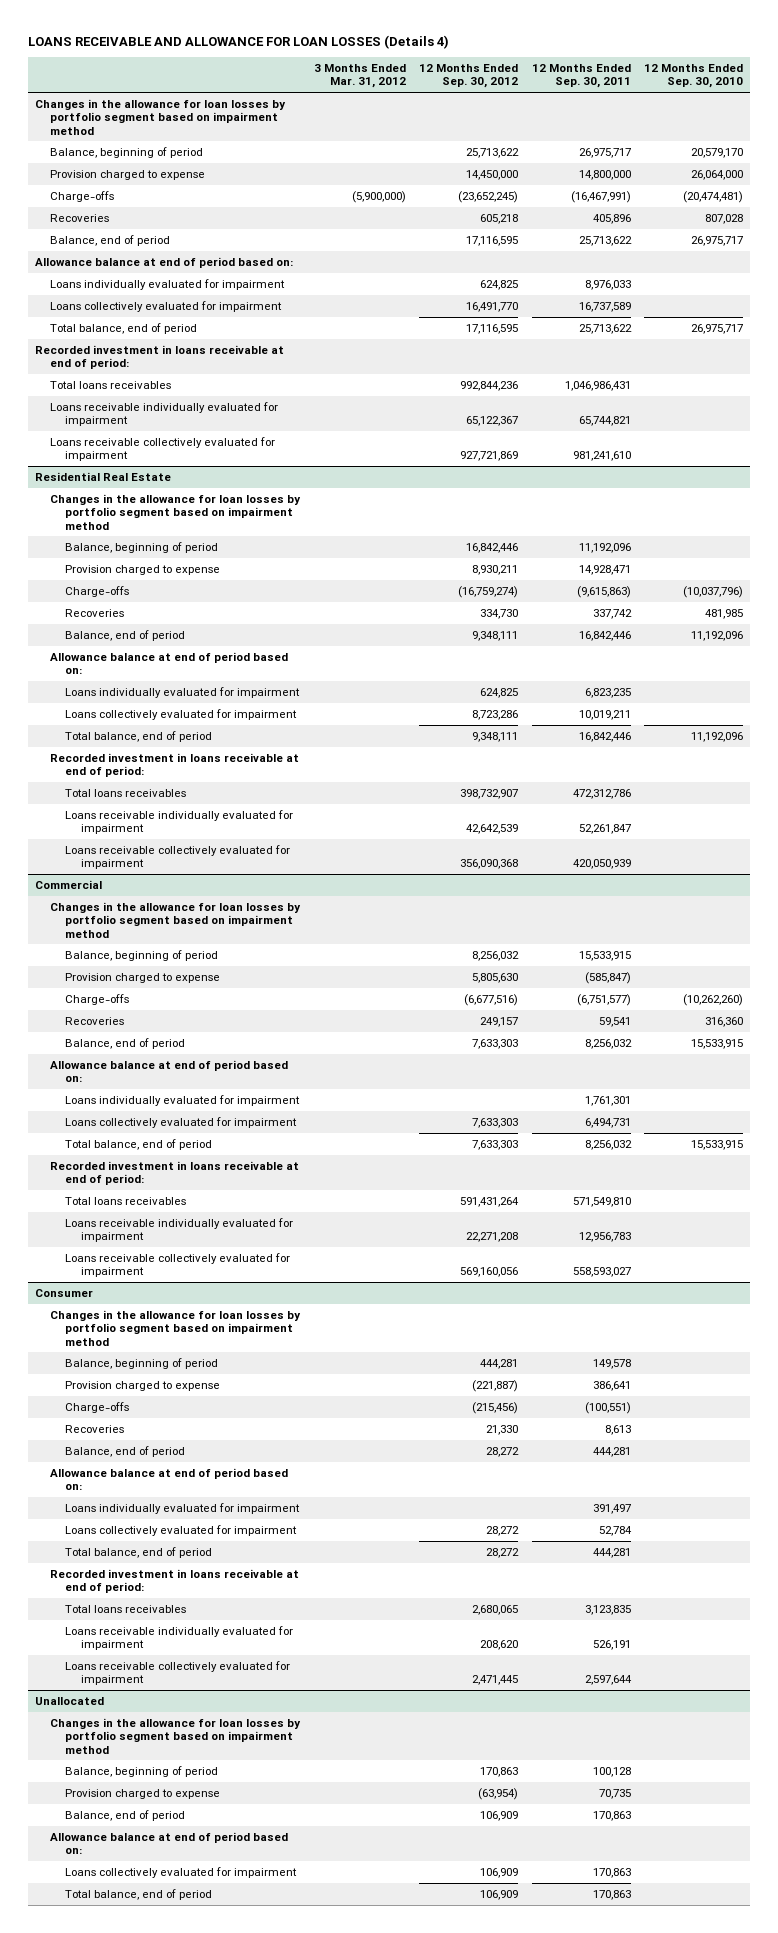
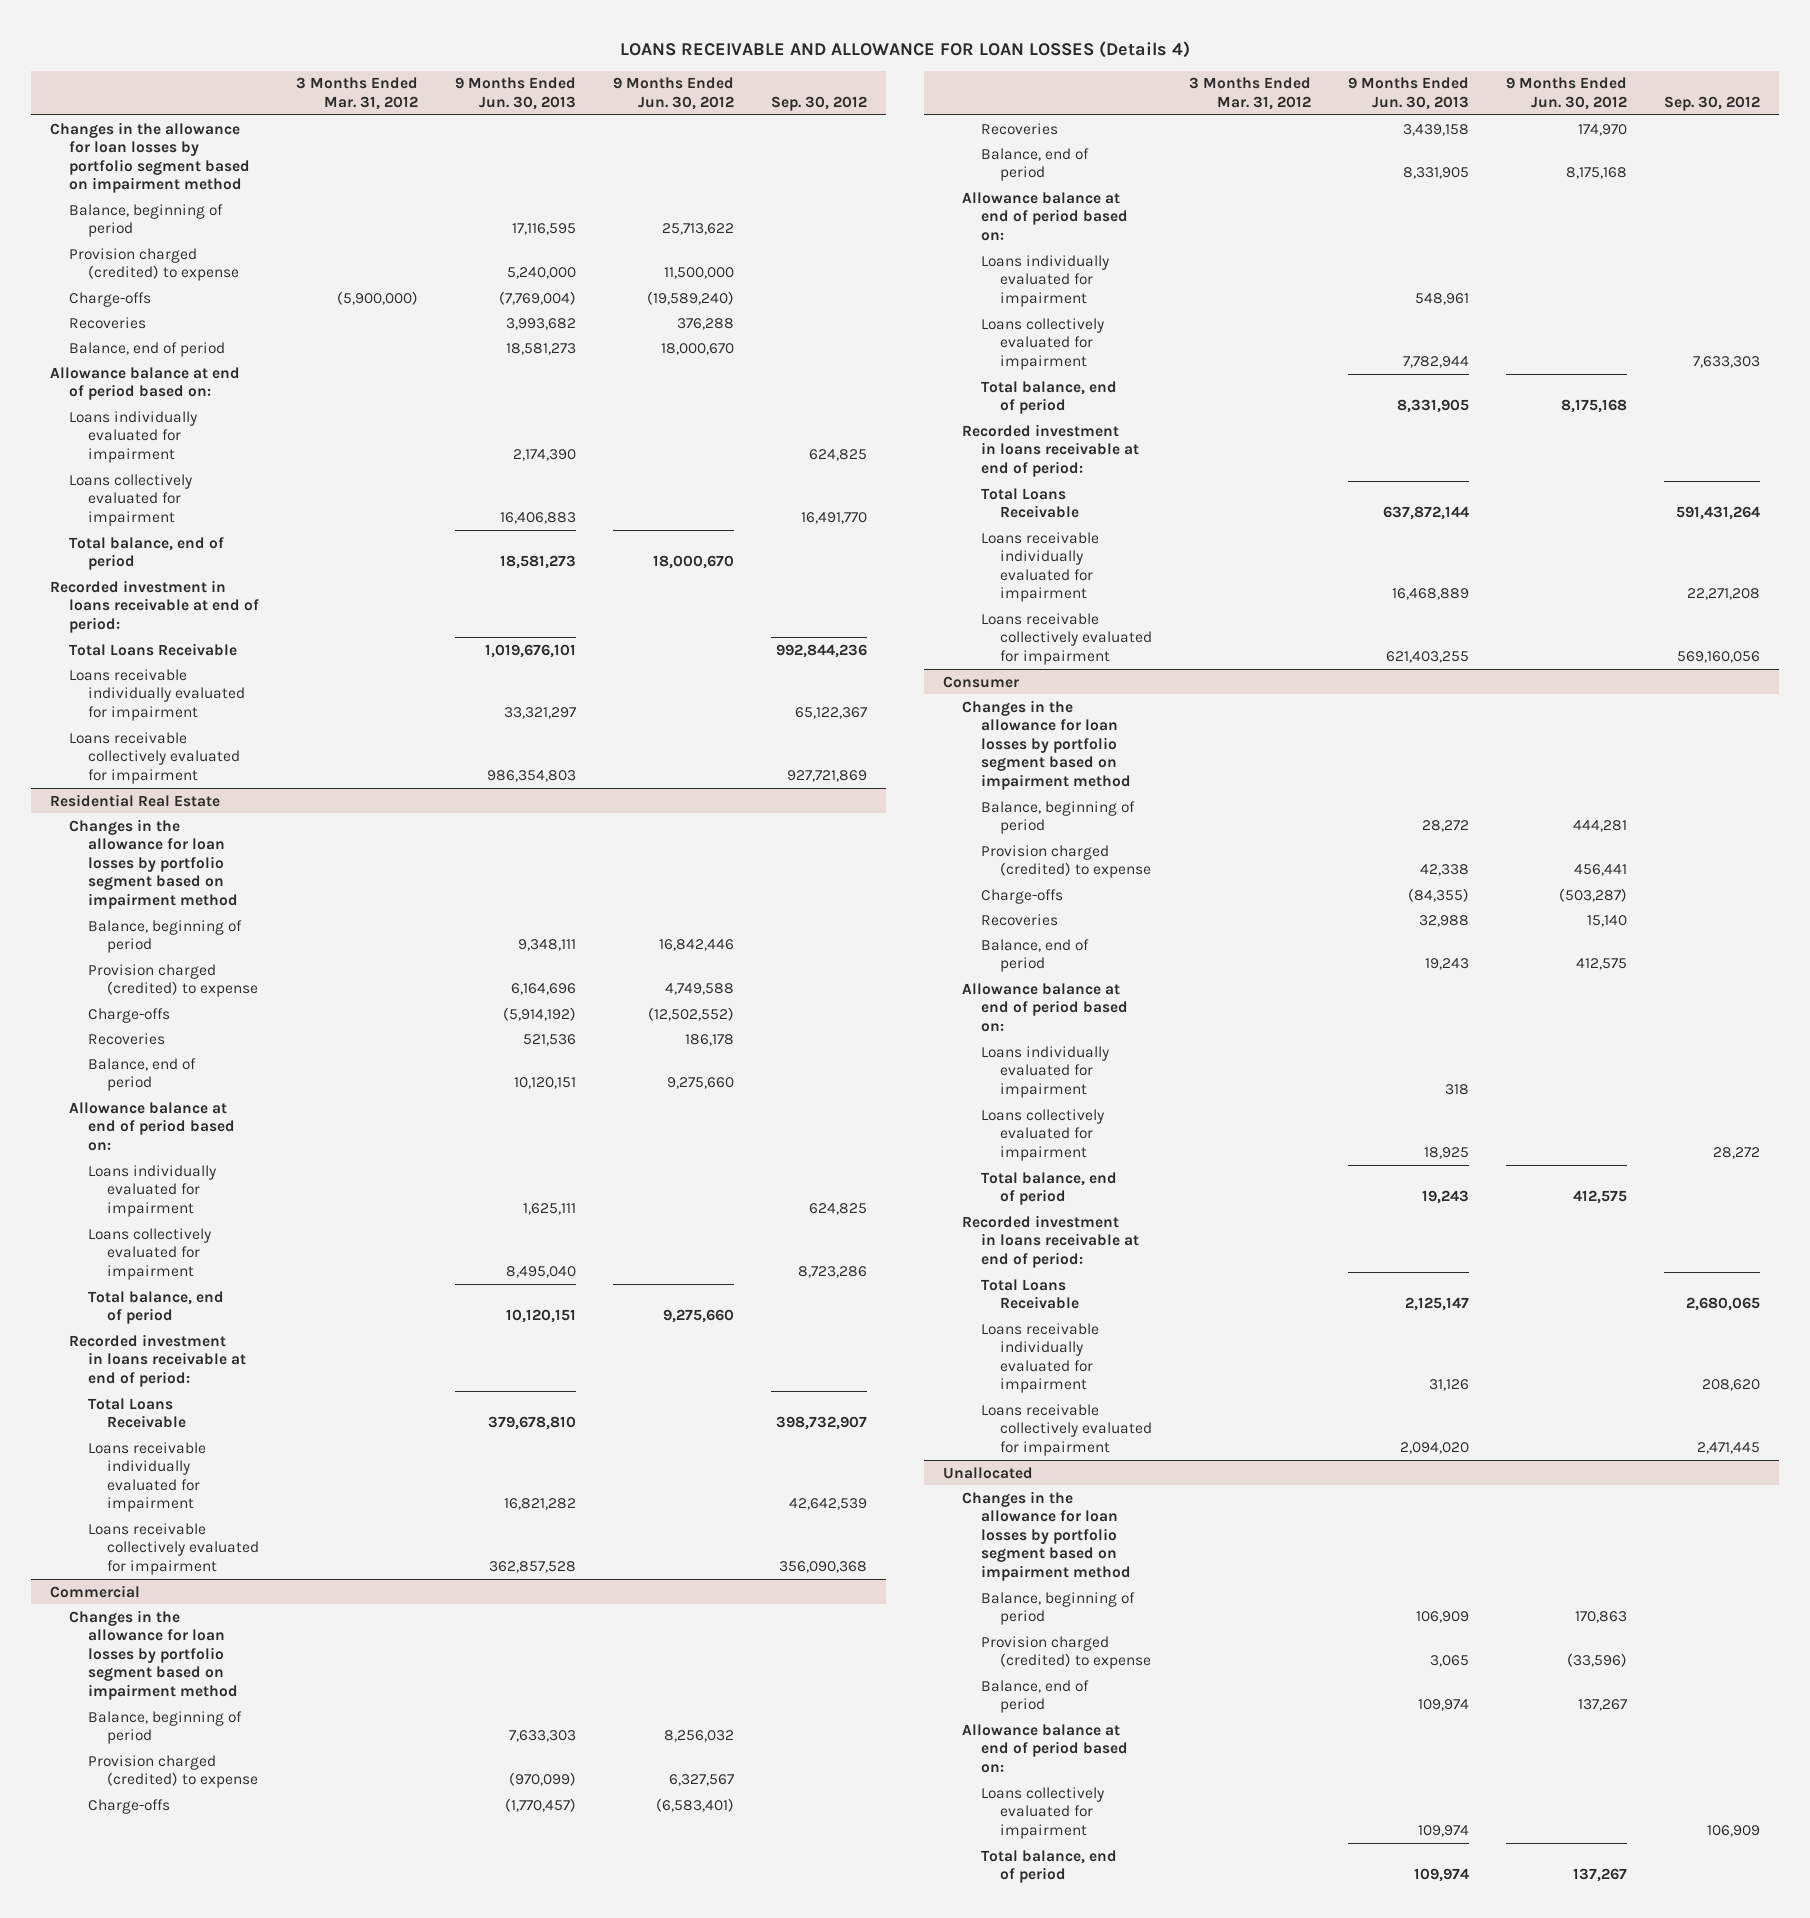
- | 3 Months Ended Mar. 31, 2012 | 12 Months Ended Sep. 30, 2012 | 12 Months Ended Sep. 30, 2011 | 12 Months Ended Sep. 30, 2010
+ | 3 Months Ended Mar. 31, 2012 | 9 Months Ended Jun. 30, 2013 | 9 Months Ended Jun. 30, 2012 | Sep. 30, 2012
- Provision charged to expense | | 14,450,000 | 14,800,000 | 26,064,000
+ Provision charged (credited) to expense | | 5,240,000 | 11,500,000 |
- Total loans receivables | | 992,844,236 | 1,046,986,431 |
+ Total Loans Receivable | | 1,019,676,101 | | 992,844,236
@ Residential Real Estate
- Provision charged to expense | | 8,930,211 | 14,928,471 |
+ Provision charged (credited) to expense | | 6,164,696 | 4,749,588 |
- Total loans receivables | | 398,732,907 | 472,312,786 |
+ Total Loans Receivable | | 379,678,810 | | 398,732,907
@ Commercial
- Provision charged to expense | | 5,805,630 | (585,847) |
+ Provision charged (credited) to expense | | (970,099) | 6,327,567 |
- Total loans receivables | | 591,431,264 | 571,549,810 |
+ Total Loans Receivable | | 637,872,144 | | 591,431,264
@ Consumer
- Provision charged to expense | | (221,887) | 386,641 |
+ Provision charged (credited) to expense | | 42,338 | 456,441 |
- Total loans receivables | | 2,680,065 | 3,123,835 |
+ Total Loans Receivable | | 2,125,147 | | 2,680,065
@ Unallocated
- Provision charged to expense | | (63,954) | 70,735 |
+ Provision charged (credited) to expense | | 3,065 | (33,596) |

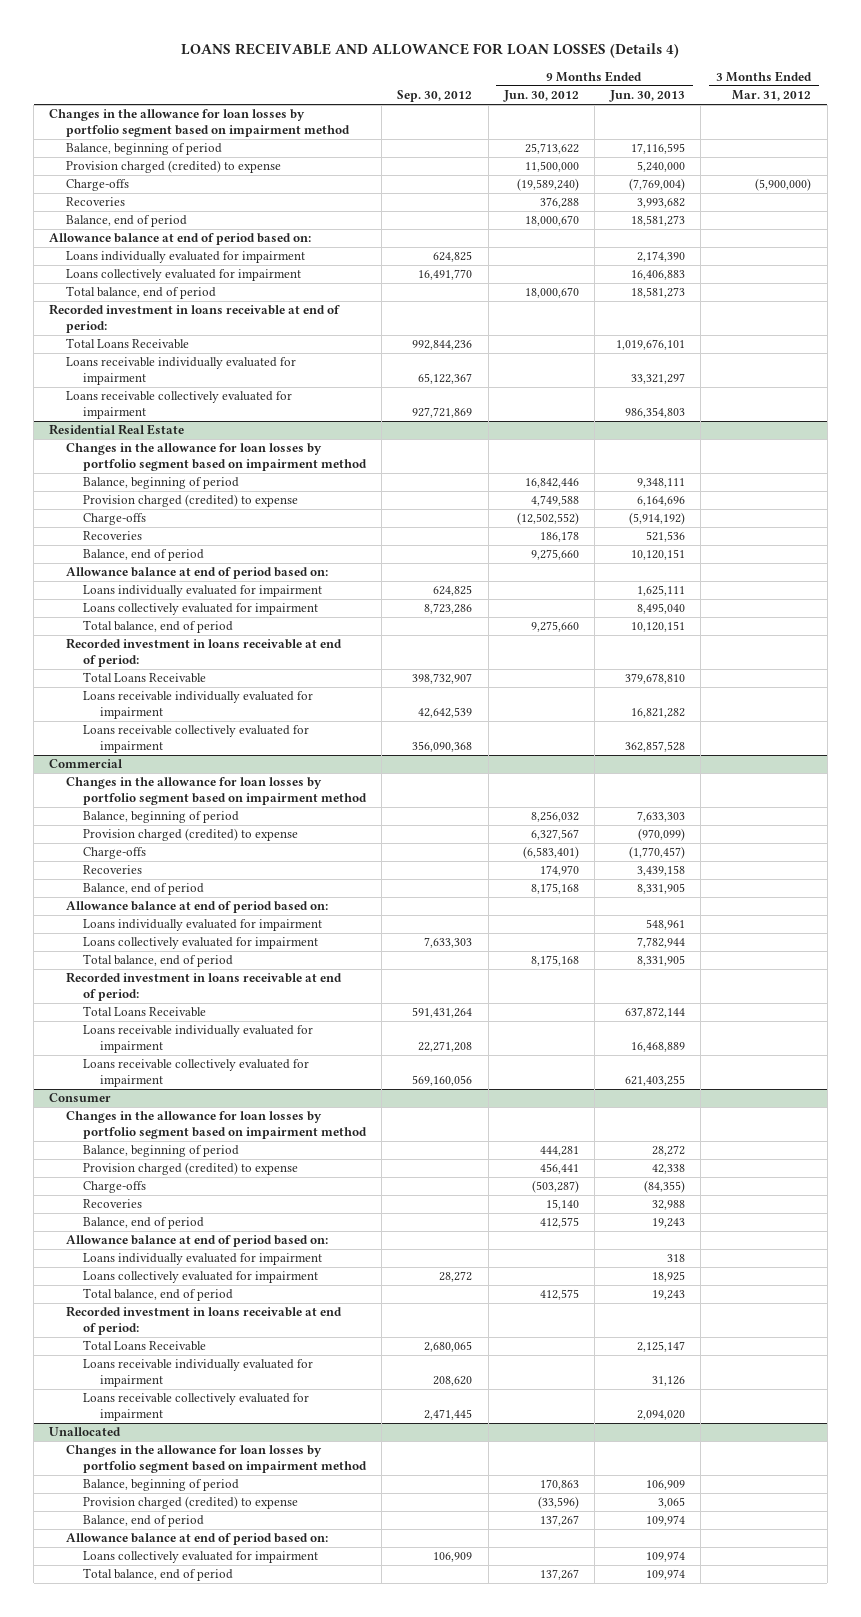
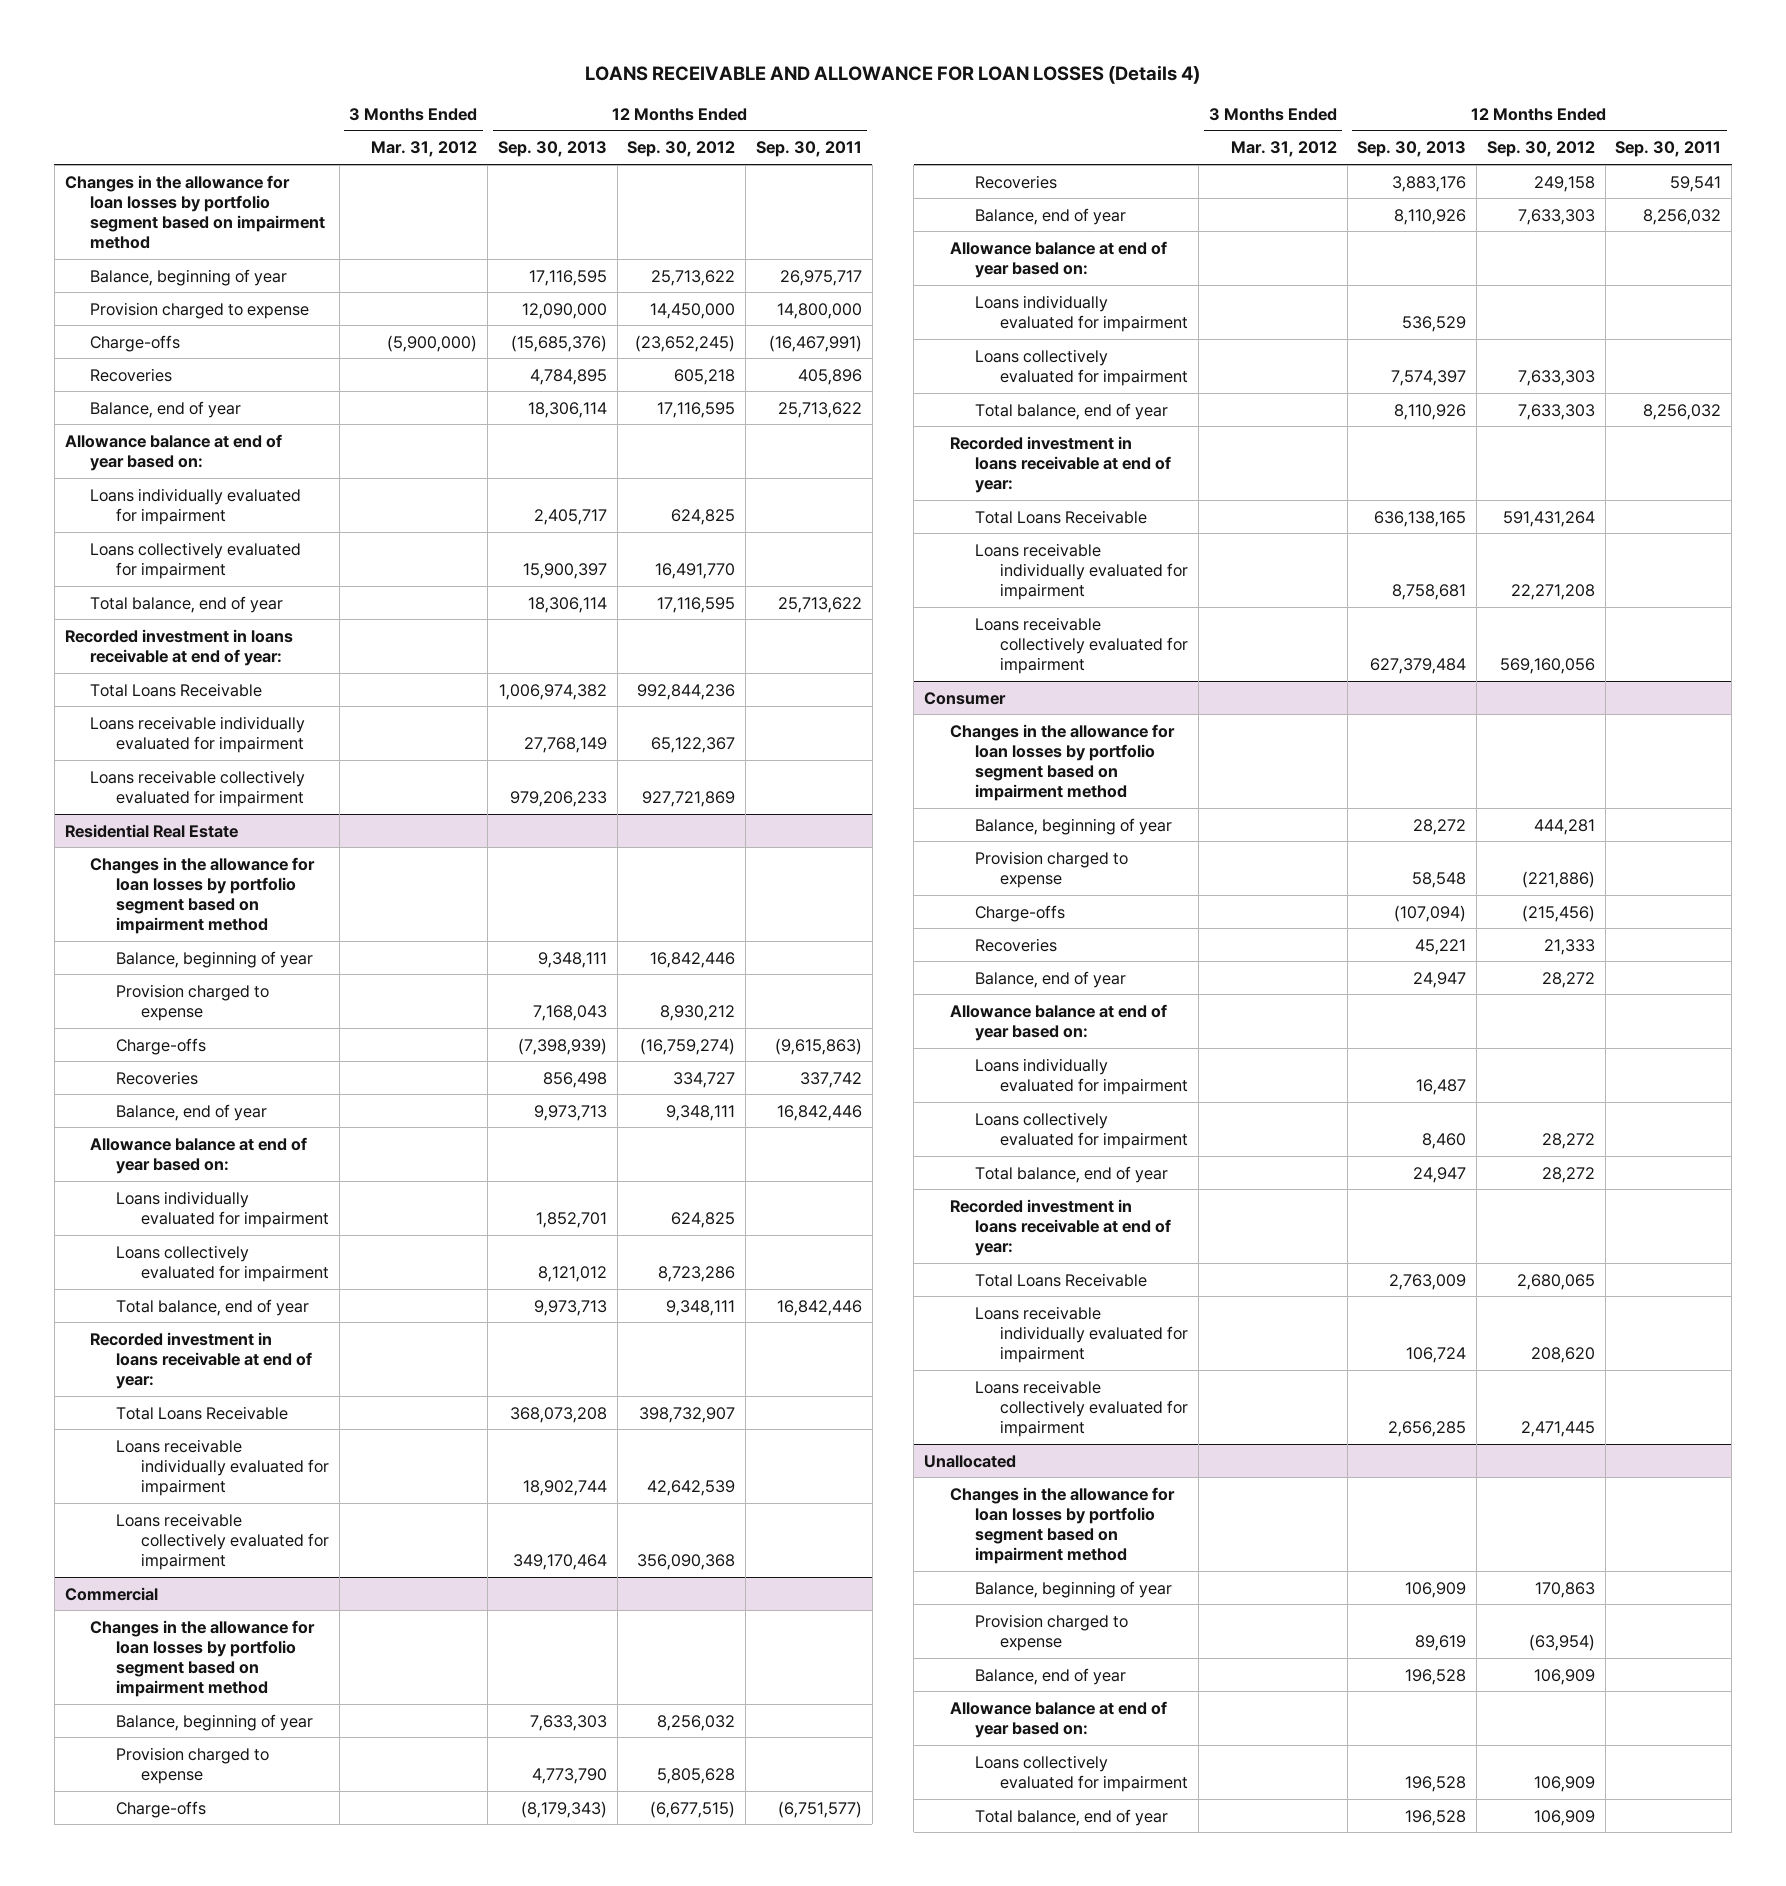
- | Sep. 30, 2012 | 9 Months Ended Jun. 30, 2012 | 9 Months Ended Jun. 30, 2013 | 3 Months Ended Mar. 31, 2012
+ | 3 Months Ended Mar. 31, 2012 | 12 Months Ended Sep. 30, 2013 | 12 Months Ended Sep. 30, 2012 | 12 Months Ended Sep. 30, 2011
- Balance, beginning of period | | 25,713,622 | 17,116,595 |
- Provision charged (credited) to expense | | 11,500,000 | 5,240,000 |
+ Balance, beginning of year | | 17,116,595 | 25,713,622 | 26,975,717
+ Provision charged to expense | | 12,090,000 | 14,450,000 | 14,800,000
- Balance, end of period | | 18,000,670 | 18,581,273 |
- Allowance balance at end of period based on:
+ Balance, end of year | | 18,306,114 | 17,116,595 | 25,713,622
+ Allowance balance at end of year based on:
- Total balance, end of period | | 18,000,670 | 18,581,273 |
- Recorded investment in loans receivable at end of period:
+ Total balance, end of year | | 18,306,114 | 17,116,595 | 25,713,622
+ Recorded investment in loans receivable at end of year:
@ Residential Real Estate
- Balance, beginning of period | | 16,842,446 | 9,348,111 |
- Provision charged (credited) to expense | | 4,749,588 | 6,164,696 |
+ Balance, beginning of year | | 9,348,111 | 16,842,446 |
+ Provision charged to expense | | 7,168,043 | 8,930,212 |
- Balance, end of period | | 9,275,660 | 10,120,151 |
- Allowance balance at end of period based on:
+ Balance, end of year | | 9,973,713 | 9,348,111 | 16,842,446
+ Allowance balance at end of year based on:
- Total balance, end of period | | 9,275,660 | 10,120,151 |
- Recorded investment in loans receivable at end of period:
+ Total balance, end of year | | 9,973,713 | 9,348,111 | 16,842,446
+ Recorded investment in loans receivable at end of year:
@ Commercial
- Balance, beginning of period | | 8,256,032 | 7,633,303 |
- Provision charged (credited) to expense | | 6,327,567 | (970,099) |
+ Balance, beginning of year | | 7,633,303 | 8,256,032 |
+ Provision charged to expense | | 4,773,790 | 5,805,628 |
- Balance, end of period | | 8,175,168 | 8,331,905 |
- Allowance balance at end of period based on:
+ Balance, end of year | | 8,110,926 | 7,633,303 | 8,256,032
+ Allowance balance at end of year based on:
- Total balance, end of period | | 8,175,168 | 8,331,905 |
- Recorded investment in loans receivable at end of period:
+ Total balance, end of year | | 8,110,926 | 7,633,303 | 8,256,032
+ Recorded investment in loans receivable at end of year:
@ Consumer
- Balance, beginning of period | | 444,281 | 28,272 |
- Provision charged (credited) to expense | | 456,441 | 42,338 |
+ Balance, beginning of year | | 28,272 | 444,281 |
+ Provision charged to expense | | 58,548 | (221,886) |
- Balance, end of period | | 412,575 | 19,243 |
- Allowance balance at end of period based on:
+ Balance, end of year | | 24,947 | 28,272 |
+ Allowance balance at end of year based on:
- Total balance, end of period | | 412,575 | 19,243 |
- Recorded investment in loans receivable at end of period:
+ Total balance, end of year | | 24,947 | 28,272 |
+ Recorded investment in loans receivable at end of year:
@ Unallocated
- Balance, beginning of period | | 170,863 | 106,909 |
- Provision charged (credited) to expense | | (33,596) | 3,065 |
- Balance, end of period | | 137,267 | 109,974 |
- Allowance balance at end of period based on:
+ Balance, beginning of year | | 106,909 | 170,863 |
+ Provision charged to expense | | 89,619 | (63,954) |
+ Balance, end of year | | 196,528 | 106,909 |
+ Allowance balance at end of year based on:
- Total balance, end of period | | 137,267 | 109,974 |
+ Total balance, end of year | | 196,528 | 106,909 |

